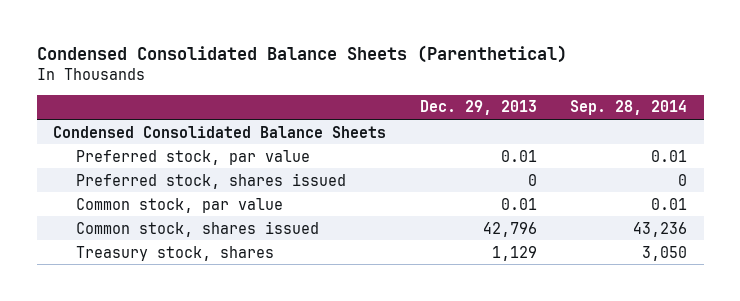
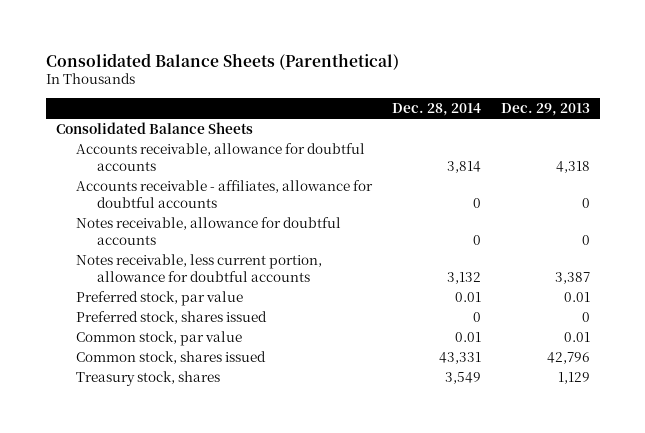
- Condensed Consolidated Balance Sheets (Parenthetical)
+ Consolidated Balance Sheets (Parenthetical)
- | Dec. 29, 2013 | Sep. 28, 2014
+ | Dec. 28, 2014 | Dec. 29, 2013
- Condensed Consolidated Balance Sheets
+ Consolidated Balance Sheets
+ Accounts receivable, allowance for doubtful accounts | 3,814 | 4,318
+ Accounts receivable - affiliates, allowance for doubtful accounts | 0 | 0
+ Notes receivable, allowance for doubtful accounts | 0 | 0
+ Notes receivable, less current portion, allowance for doubtful accounts | 3,132 | 3,387

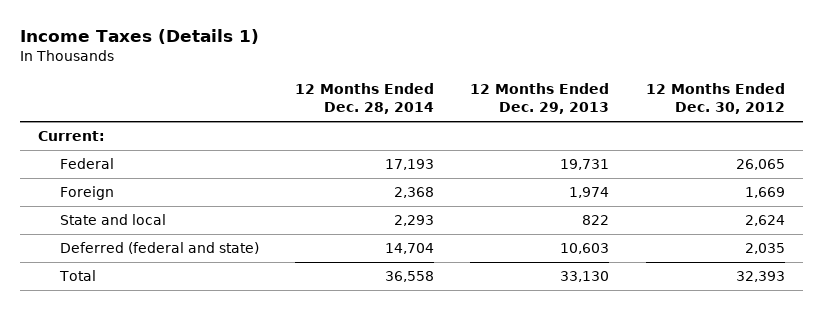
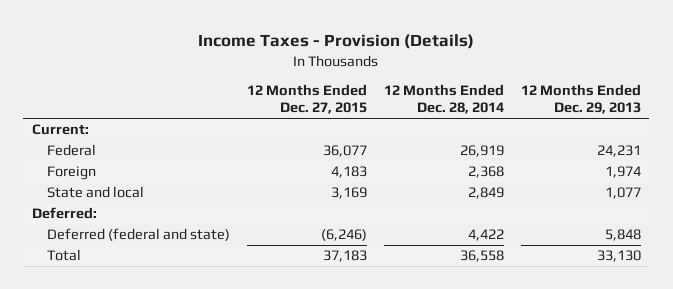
- Income Taxes (Details 1)
+ Income Taxes - Provision (Details)
- | 12 Months Ended Dec. 28, 2014 | 12 Months Ended Dec. 29, 2013 | 12 Months Ended Dec. 30, 2012
+ | 12 Months Ended Dec. 27, 2015 | 12 Months Ended Dec. 28, 2014 | 12 Months Ended Dec. 29, 2013
- Federal | 17,193 | 19,731 | 26,065
+ Federal | 36,077 | 26,919 | 24,231
- State and local | 2,293 | 822 | 2,624
- Deferred (federal and state) | 14,704 | 10,603 | 2,035
+ State and local | 3,169 | 2,849 | 1,077
+ Deferred:
+ Deferred (federal and state) | (6,246) | 4,422 | 5,848

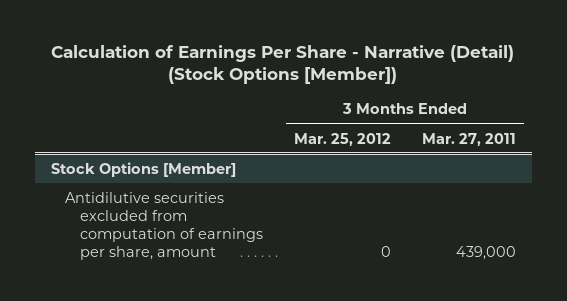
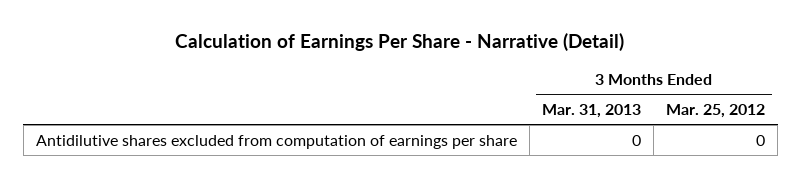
- Calculation of Earnings Per Share - Narrative (Detail) (Stock Options [Member])
+ Calculation of Earnings Per Share - Narrative (Detail)
- | 3 Months Ended Mar. 25, 2012 | 3 Months Ended Mar. 27, 2011
+ | 3 Months Ended Mar. 31, 2013 | 3 Months Ended Mar. 25, 2012
- Stock Options [Member]
- Antidilutive securities excluded from computation of earnings per share, amount | 0 | 439,000
+ Antidilutive shares excluded from computation of earnings per share | 0 | 0

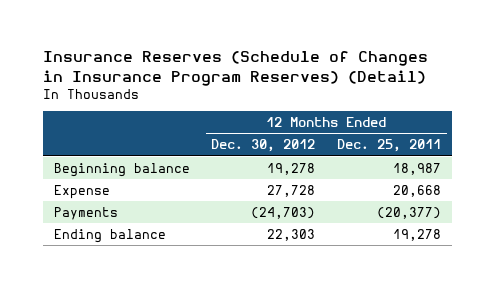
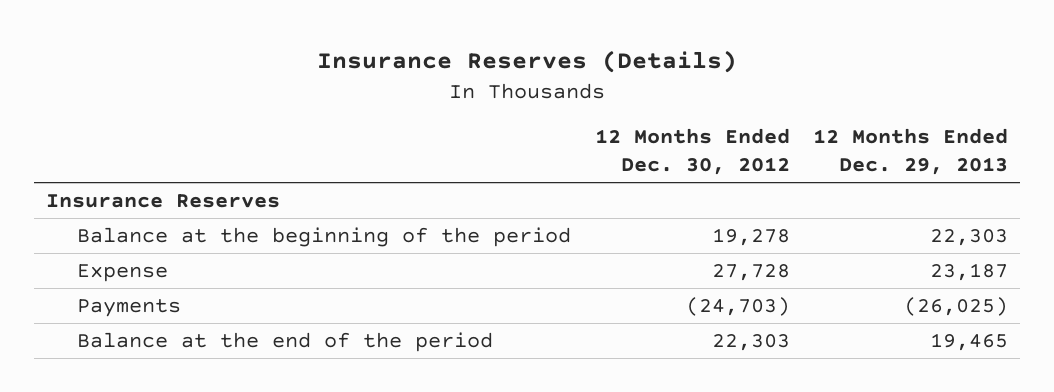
- Insurance Reserves (Schedule of Changes in Insurance Program Reserves) (Detail)
+ Insurance Reserves (Details)
- | 12 Months Ended Dec. 30, 2012 | 12 Months Ended Dec. 25, 2011
+ | 12 Months Ended Dec. 30, 2012 | 12 Months Ended Dec. 29, 2013
- Beginning balance | 19,278 | 18,987
+ Insurance Reserves
+ Balance at the beginning of the period | 19,278 | 22,303
- Ending balance | 22,303 | 19,278
+ Balance at the end of the period | 22,303 | 19,465

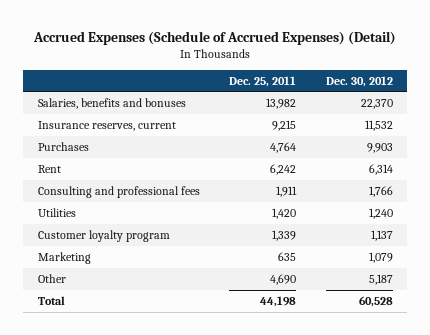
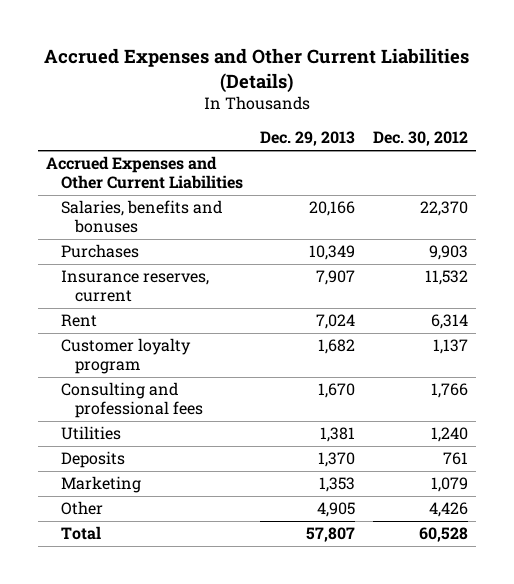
- Accrued Expenses (Schedule of Accrued Expenses) (Detail)
+ Accrued Expenses and Other Current Liabilities (Details)
- | Dec. 25, 2011 | Dec. 30, 2012
+ | Dec. 29, 2013 | Dec. 30, 2012
+ Accrued Expenses and Other Current Liabilities
moved down: Insurance reserves, current | 7,907 | 11,532
moved up: Customer loyalty program | 1,682 | 1,137
+ Deposits | 1,370 | 761
- Other | 4,690 | 5,187
+ Other | 4,905 | 4,426

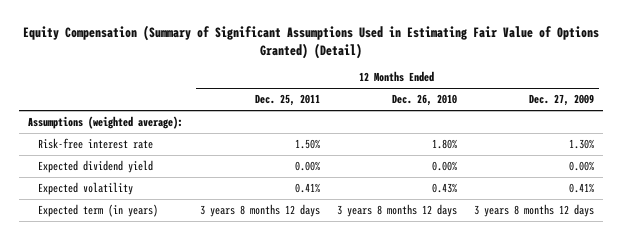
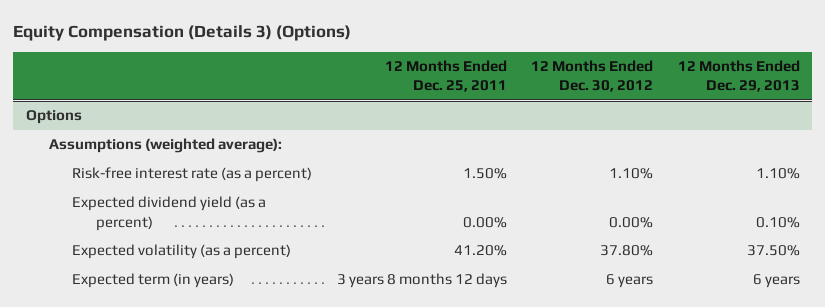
- Equity Compensation (Summary of Significant Assumptions Used in Estimating Fair Value of Options Granted) (Detail)
+ Equity Compensation (Details 3) (Options)
- | 12 Months Ended Dec. 25, 2011 | 12 Months Ended Dec. 26, 2010 | 12 Months Ended Dec. 27, 2009
+ | 12 Months Ended Dec. 25, 2011 | 12 Months Ended Dec. 30, 2012 | 12 Months Ended Dec. 29, 2013
+ Options
- Risk-free interest rate | 1.50% | 1.80% | 1.30%
- Expected dividend yield | 0.00% | 0.00% | 0.00%
- Expected volatility | 0.41% | 0.43% | 0.41%
+ Risk-free interest rate (as a percent) | 1.50% | 1.10% | 1.10%
+ Expected dividend yield (as a percent) | 0.00% | 0.00% | 0.10%
+ Expected volatility (as a percent) | 41.20% | 37.80% | 37.50%

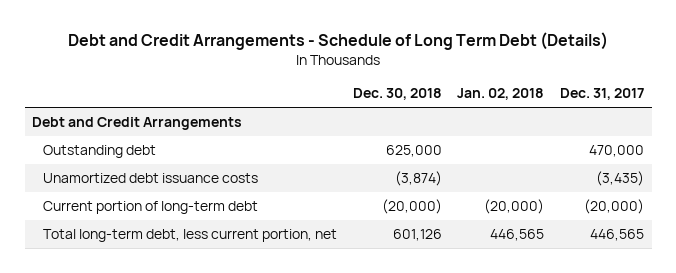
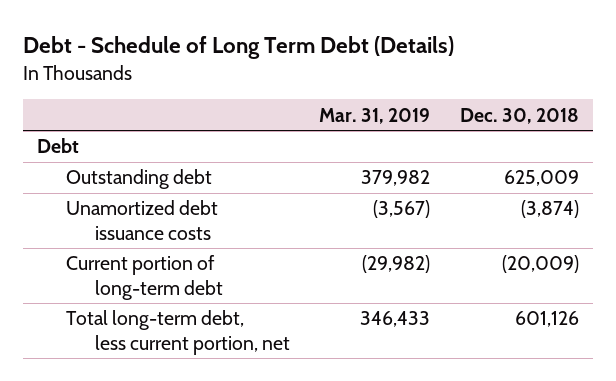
- Debt and Credit Arrangements - Schedule of Long Term Debt (Details)
+ Debt - Schedule of Long Term Debt (Details)
- | Dec. 30, 2018 | Jan. 02, 2018 | Dec. 31, 2017
+ | Mar. 31, 2019 | Dec. 30, 2018
- Debt and Credit Arrangements
- Outstanding debt | 625,000 | | 470,000
+ Debt
+ Outstanding debt | 379,982 | 625,009
- Current portion of long-term debt | (20,000) | (20,000) | (20,000)
+ Current portion of long-term debt | (29,982) | (20,009)

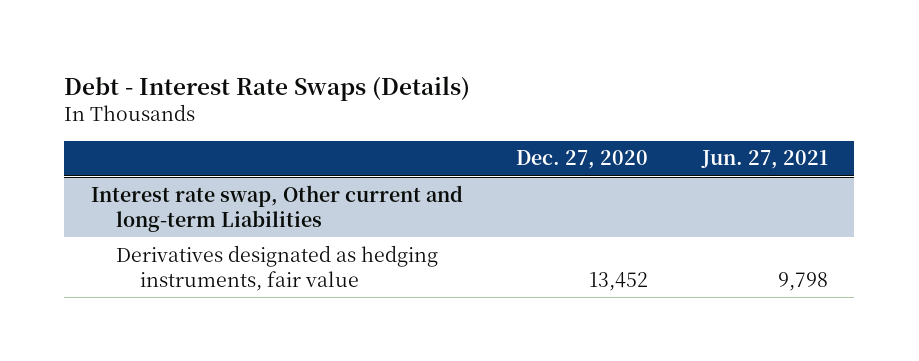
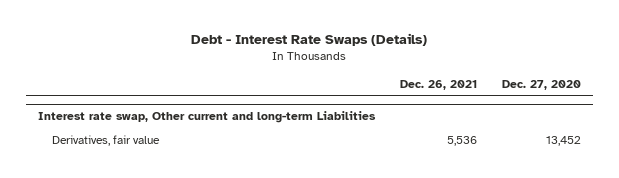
- | Dec. 27, 2020 | Jun. 27, 2021
+ | Dec. 26, 2021 | Dec. 27, 2020
@ Interest rate swap, Other current and long-term Liabilities
- Derivatives designated as hedging instruments, fair value | 13,452 | 9,798
+ Derivatives, fair value | 5,536 | 13,452

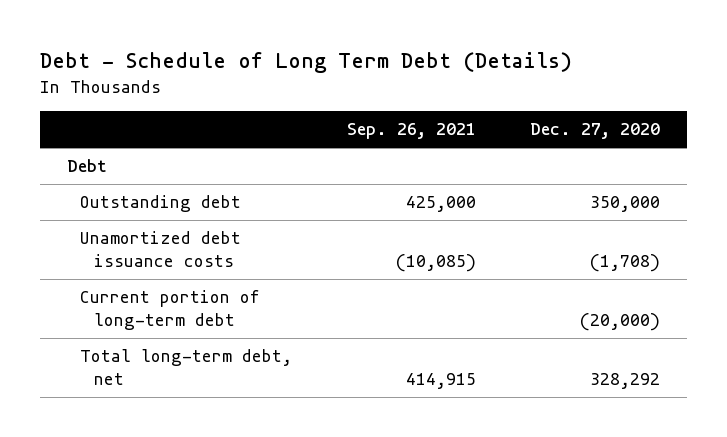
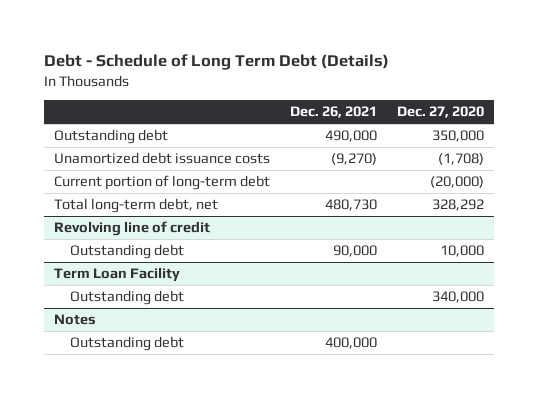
- | Sep. 26, 2021 | Dec. 27, 2020
+ | Dec. 26, 2021 | Dec. 27, 2020
- Debt
+ Revolving line of credit
+ Outstanding debt | 90,000 | 10,000
+ Term Loan Facility
+ Outstanding debt | | 340,000
+ Notes
+ Outstanding debt | 400,000 |

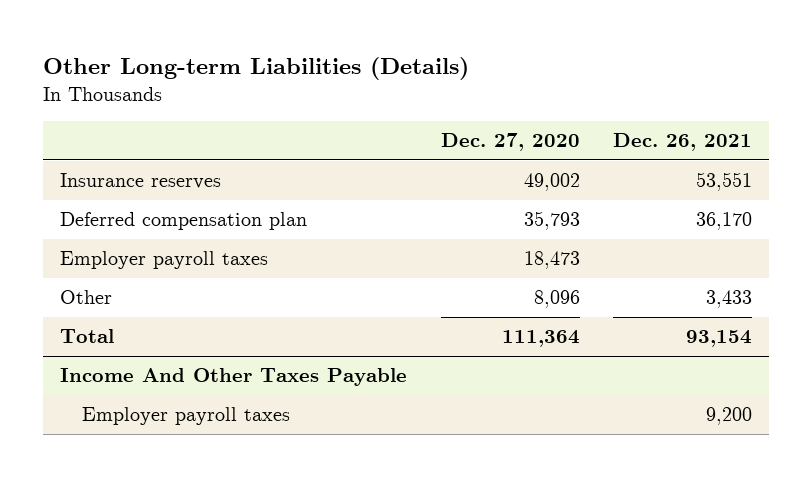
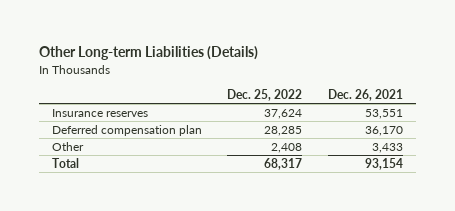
- | Dec. 27, 2020 | Dec. 26, 2021
+ | Dec. 25, 2022 | Dec. 26, 2021
- Employer payroll taxes | 18,473 |
- Income And Other Taxes Payable
- Employer payroll taxes | | 9,200

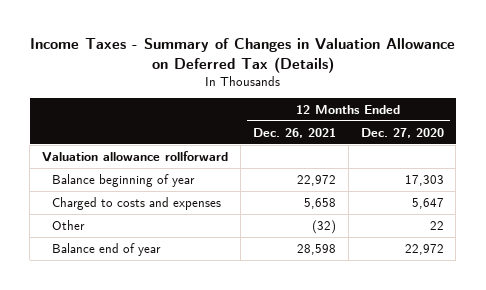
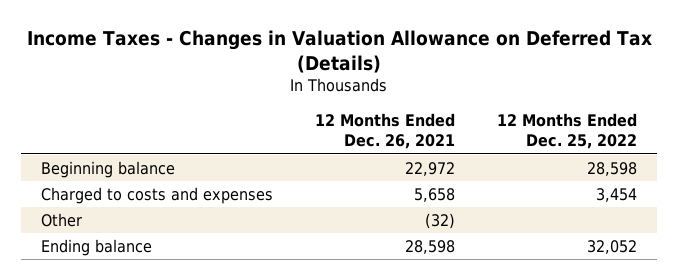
- Income Taxes - Summary of Changes in Valuation Allowance on Deferred Tax (Details)
+ Income Taxes - Changes in Valuation Allowance on Deferred Tax (Details)
- | 12 Months Ended Dec. 26, 2021 | 12 Months Ended Dec. 27, 2020
+ | 12 Months Ended Dec. 26, 2021 | 12 Months Ended Dec. 25, 2022
- Valuation allowance rollforward
- Balance beginning of year | 22,972 | 17,303
+ Beginning balance | 22,972 | 28,598
- Balance end of year | 28,598 | 22,972
+ Ending balance | 28,598 | 32,052

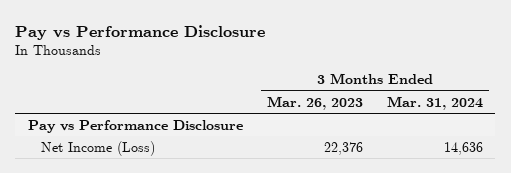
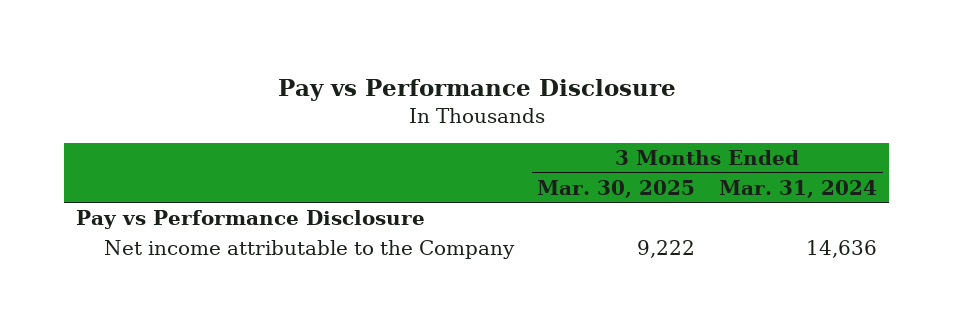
- | 3 Months Ended Mar. 26, 2023 | 3 Months Ended Mar. 31, 2024
+ | 3 Months Ended Mar. 30, 2025 | 3 Months Ended Mar. 31, 2024
- Net Income (Loss) | 22,376 | 14,636
+ Net income attributable to the Company | 9,222 | 14,636

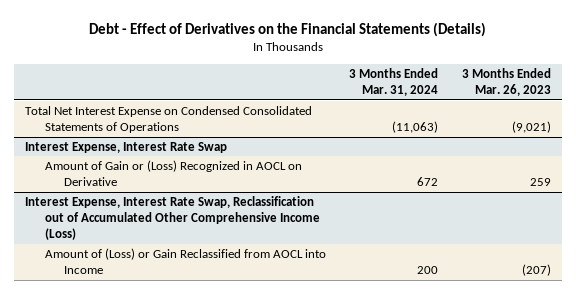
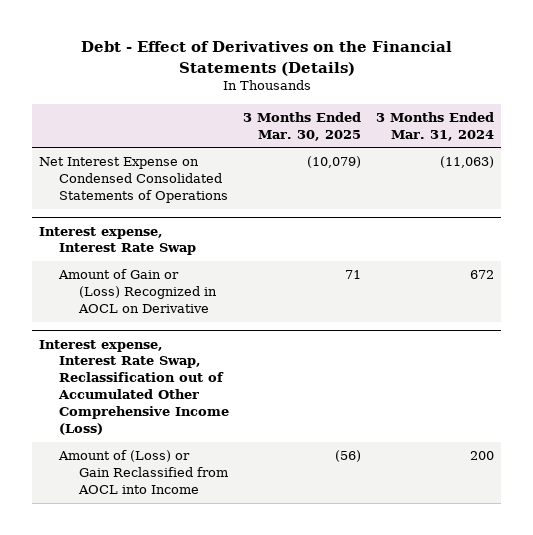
- | 3 Months Ended Mar. 31, 2024 | 3 Months Ended Mar. 26, 2023
+ | 3 Months Ended Mar. 30, 2025 | 3 Months Ended Mar. 31, 2024
- Total Net Interest Expense on Condensed Consolidated Statements of Operations | (11,063) | (9,021)
- Interest Expense, Interest Rate Swap
+ Net Interest Expense on Condensed Consolidated Statements of Operations | (10,079) | (11,063)
+ Interest expense, Interest Rate Swap
- Interest Expense, Interest Rate Swap, Reclassification out of Accumulated Other Comprehensive Income (Loss)
+ Interest expense, Interest Rate Swap, Reclassification out of Accumulated Other Comprehensive Income (Loss)

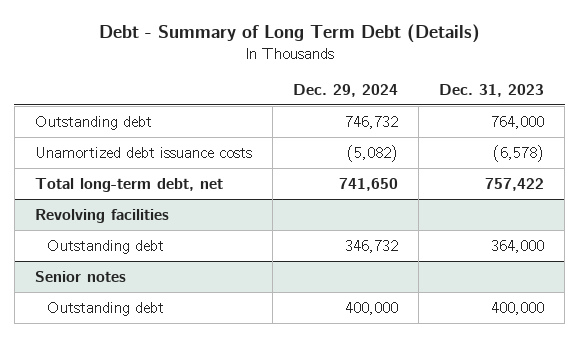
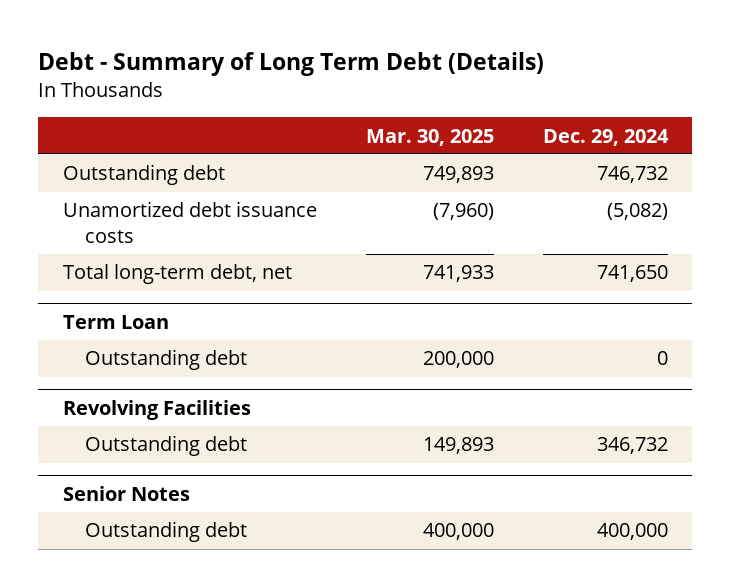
- | Dec. 29, 2024 | Dec. 31, 2023
+ | Mar. 30, 2025 | Dec. 29, 2024
- Revolving facilities
+ Term Loan
+ Outstanding debt | 200,000 | 0
+ Revolving Facilities
- Senior notes
+ Senior Notes

